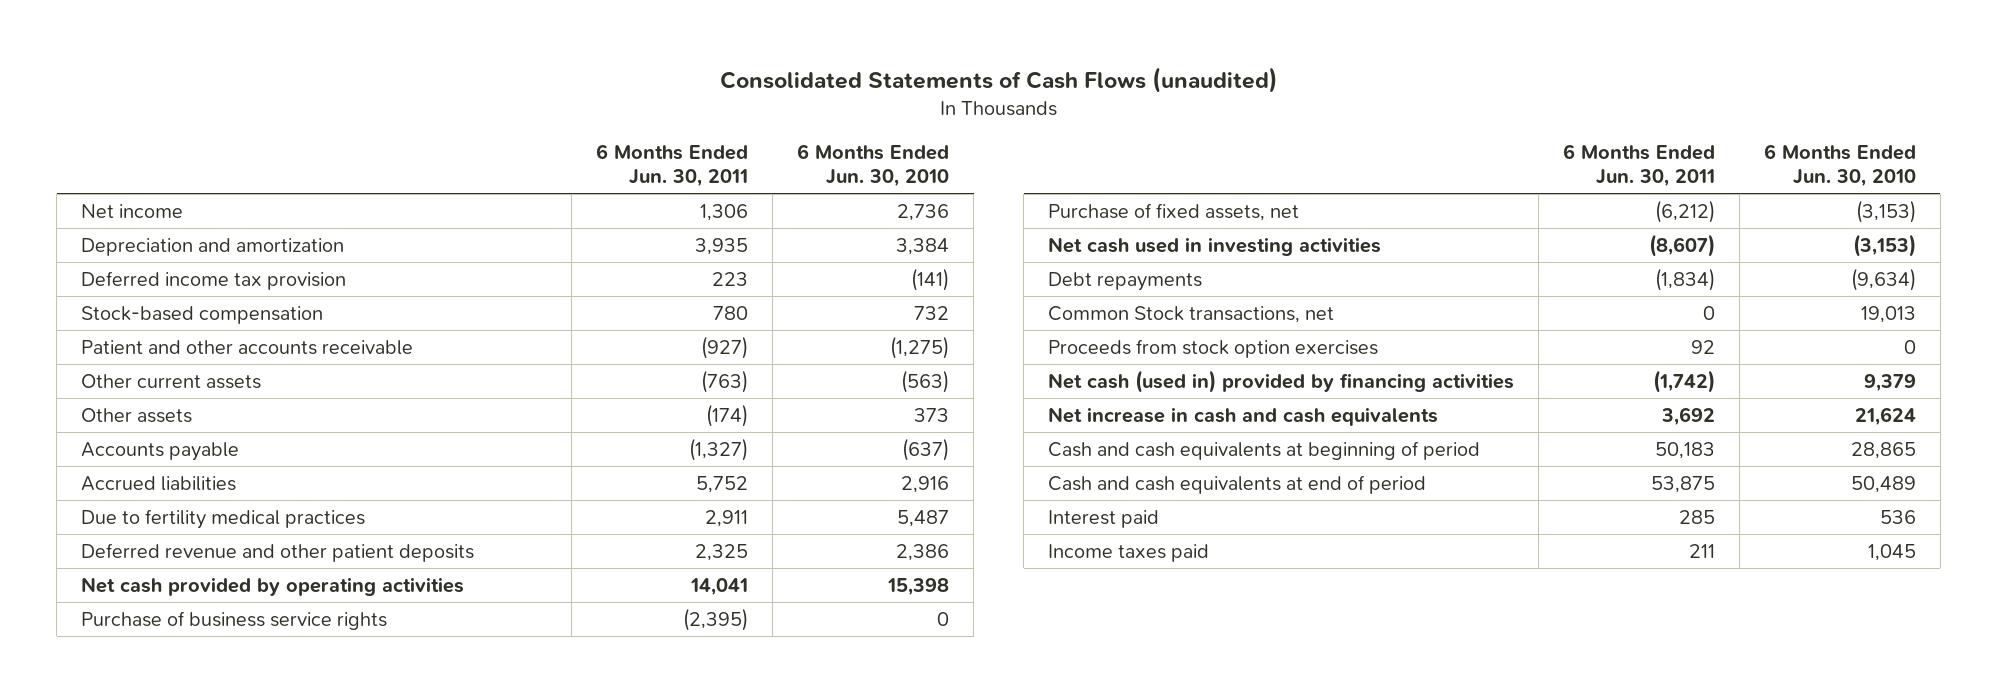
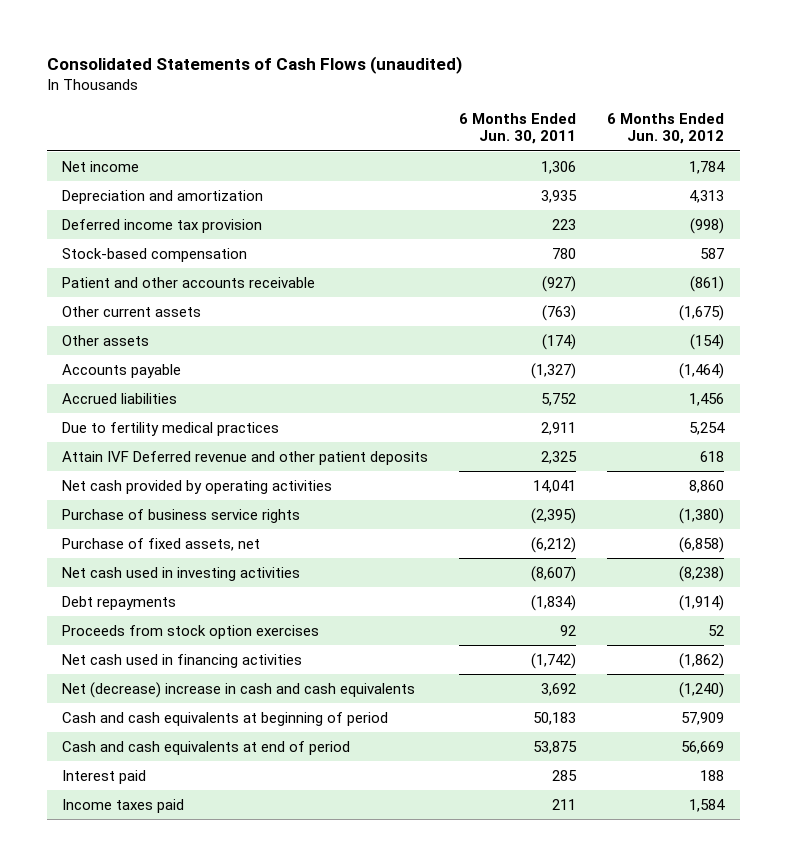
- | 6 Months Ended Jun. 30, 2011 | 6 Months Ended Jun. 30, 2010
+ | 6 Months Ended Jun. 30, 2011 | 6 Months Ended Jun. 30, 2012
- Deferred revenue and other patient deposits | 2,325 | 2,386
+ Attain IVF Deferred revenue and other patient deposits | 2,325 | 618
- Common Stock transactions, net | 0 | 19,013
- Net cash (used in) provided by financing activities | (1,742) | 9,379
- Net increase in cash and cash equivalents | 3,692 | 21,624
+ Net cash used in financing activities | (1,742) | (1,862)
+ Net (decrease) increase in cash and cash equivalents | 3,692 | (1,240)

